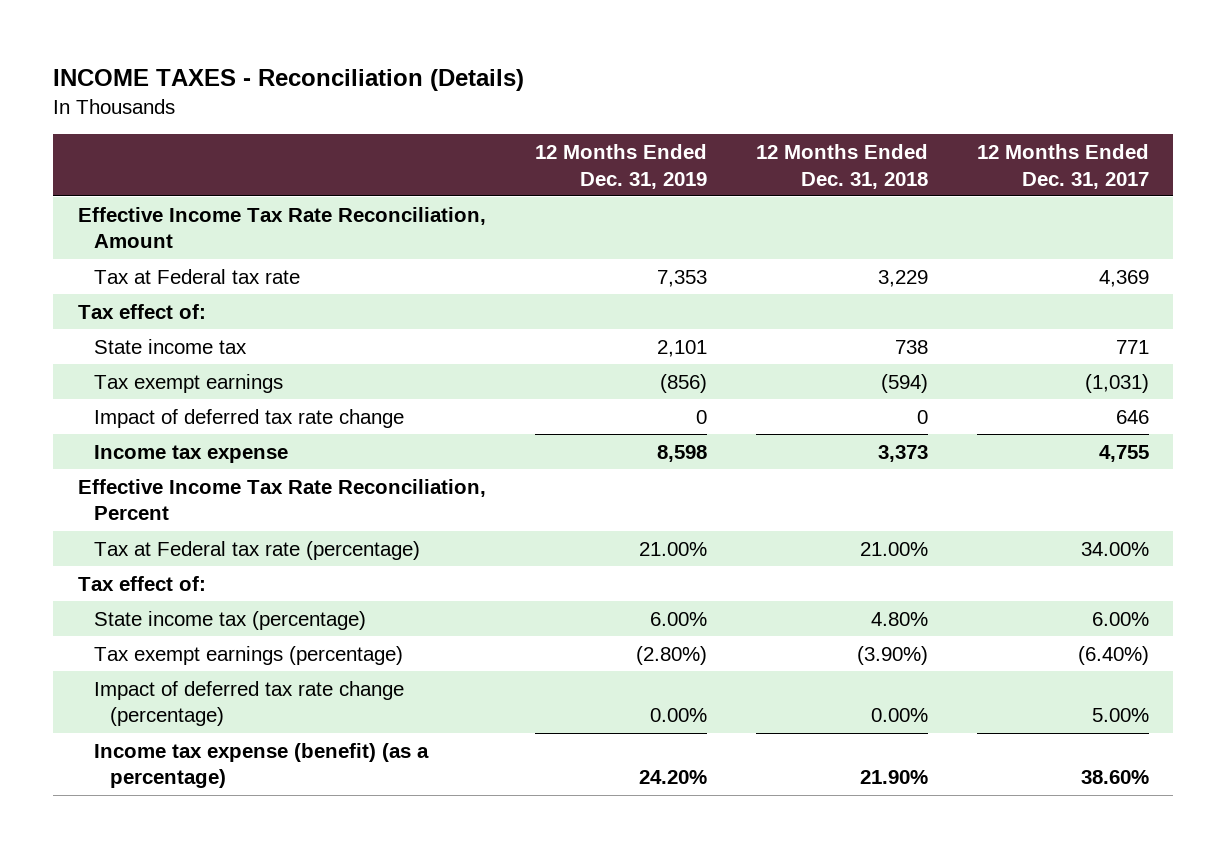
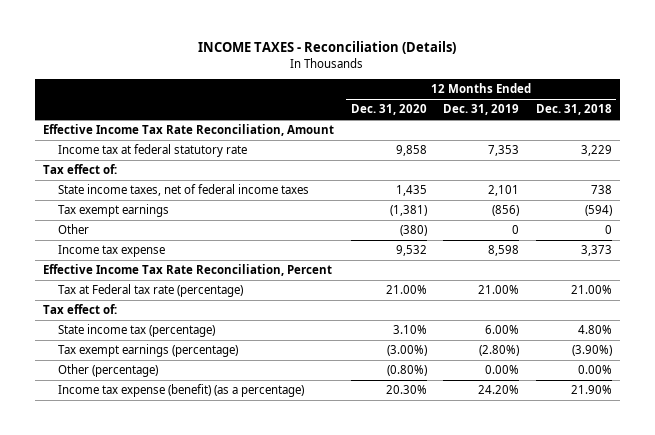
- | 12 Months Ended Dec. 31, 2019 | 12 Months Ended Dec. 31, 2018 | 12 Months Ended Dec. 31, 2017
+ | 12 Months Ended Dec. 31, 2020 | 12 Months Ended Dec. 31, 2019 | 12 Months Ended Dec. 31, 2018
- Tax at Federal tax rate | 7,353 | 3,229 | 4,369
+ Income tax at federal statutory rate | 9,858 | 7,353 | 3,229
- State income tax | 2,101 | 738 | 771
+ State income taxes, net of federal income taxes | 1,435 | 2,101 | 738
- Impact of deferred tax rate change | 0 | 0 | 646
+ Other | (380) | 0 | 0
- Impact of deferred tax rate change (percentage) | 0.00% | 0.00% | 5.00%
+ Other (percentage) | (0.80%) | 0.00% | 0.00%

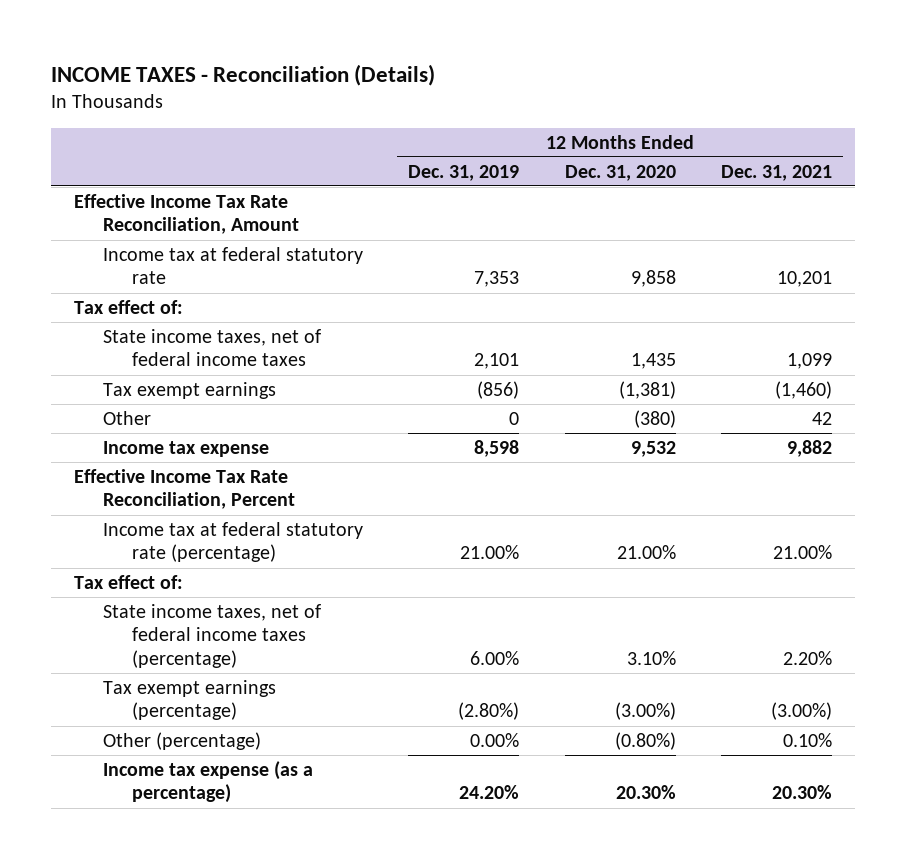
- | 12 Months Ended Dec. 31, 2020 | 12 Months Ended Dec. 31, 2019 | 12 Months Ended Dec. 31, 2018
+ | 12 Months Ended Dec. 31, 2019 | 12 Months Ended Dec. 31, 2020 | 12 Months Ended Dec. 31, 2021
- Tax at Federal tax rate (percentage) | 21.00% | 21.00% | 21.00%
+ Income tax at federal statutory rate (percentage) | 21.00% | 21.00% | 21.00%
- State income tax (percentage) | 3.10% | 6.00% | 4.80%
+ State income taxes, net of federal income taxes (percentage) | 6.00% | 3.10% | 2.20%
- Income tax expense (benefit) (as a percentage) | 20.30% | 24.20% | 21.90%
+ Income tax expense (as a percentage) | 24.20% | 20.30% | 20.30%

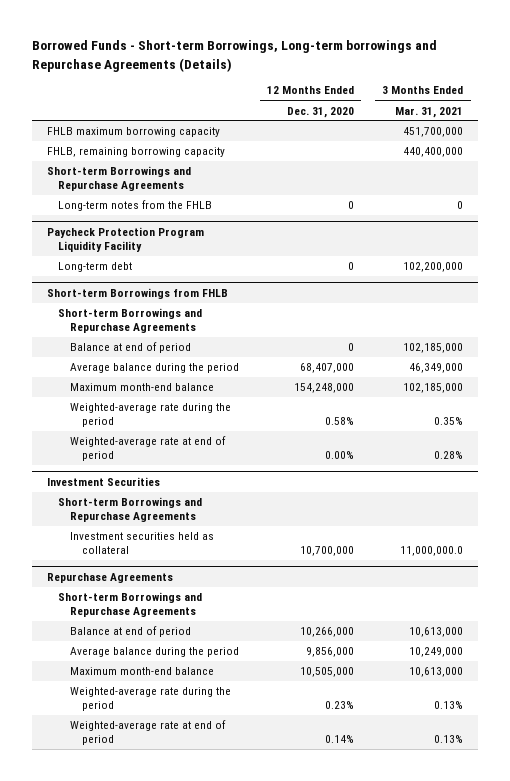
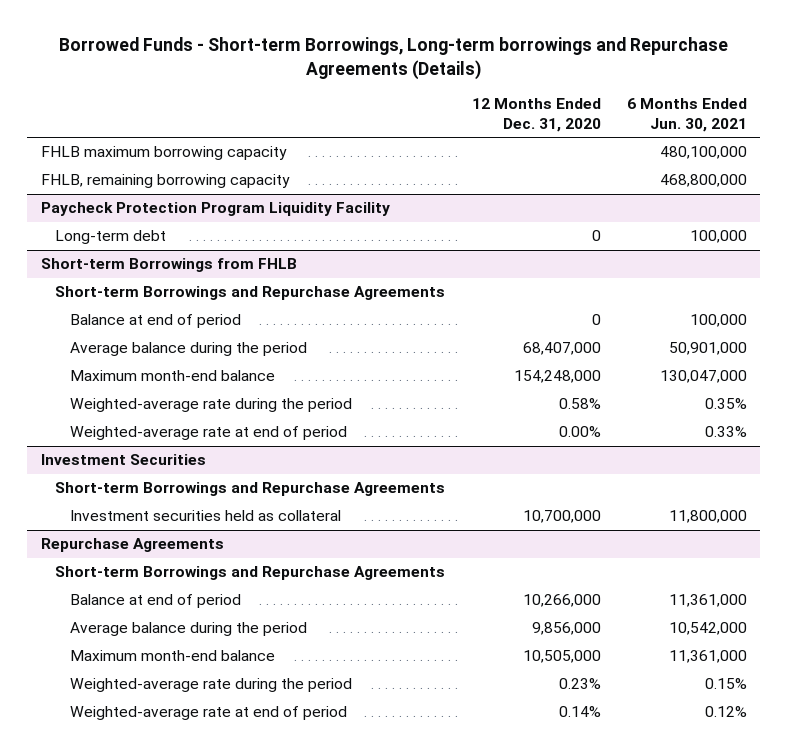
- | 12 Months Ended Dec. 31, 2020 | 3 Months Ended Mar. 31, 2021
+ | 12 Months Ended Dec. 31, 2020 | 6 Months Ended Jun. 30, 2021
- Short-term Borrowings and Repurchase Agreements
- Long-term notes from the FHLB | 0 | 0

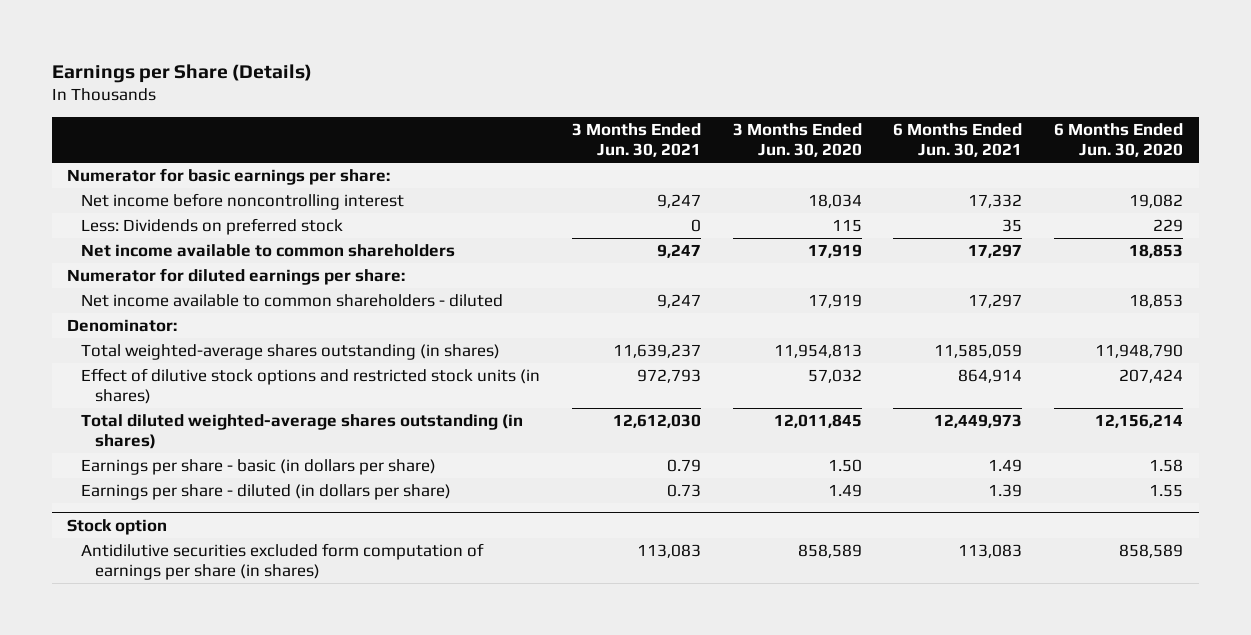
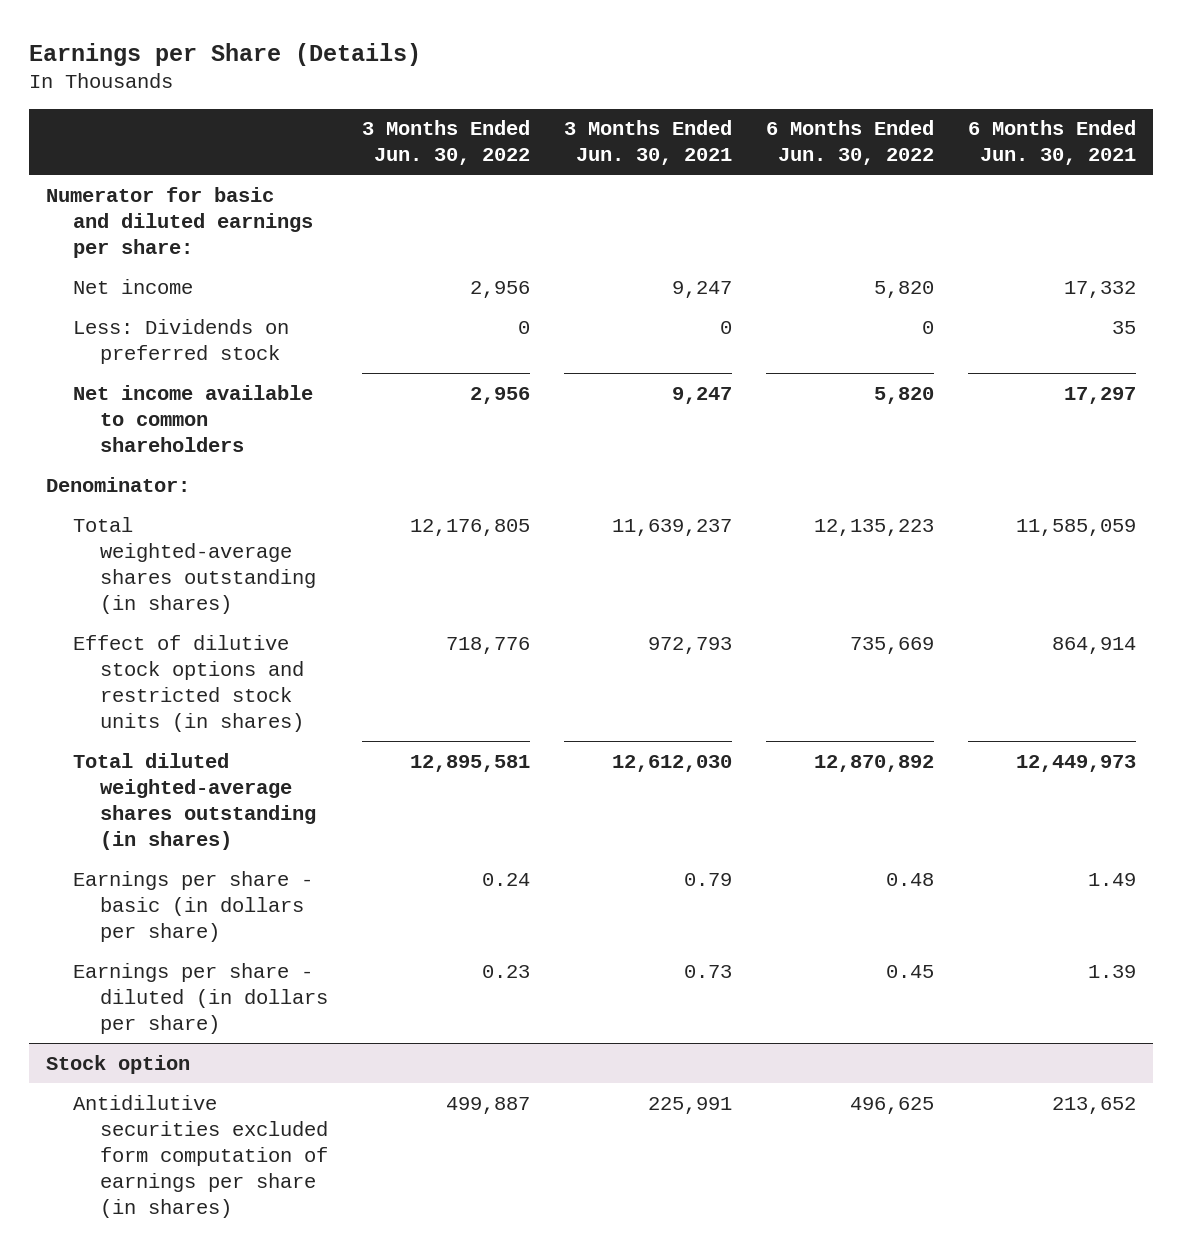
- | 3 Months Ended Jun. 30, 2021 | 3 Months Ended Jun. 30, 2020 | 6 Months Ended Jun. 30, 2021 | 6 Months Ended Jun. 30, 2020
+ | 3 Months Ended Jun. 30, 2022 | 3 Months Ended Jun. 30, 2021 | 6 Months Ended Jun. 30, 2022 | 6 Months Ended Jun. 30, 2021
- Numerator for basic earnings per share:
- Net income before noncontrolling interest | 9,247 | 18,034 | 17,332 | 19,082
+ Numerator for basic and diluted earnings per share:
+ Net income | 2,956 | 9,247 | 5,820 | 17,332
- Numerator for diluted earnings per share:
- Net income available to common shareholders - diluted | 9,247 | 17,919 | 17,297 | 18,853
@ Stock option
- Antidilutive securities excluded form computation of earnings per share (in shares) | 113,083 | 858,589 | 113,083 | 858,589
+ Antidilutive securities excluded form computation of earnings per share (in shares) | 499,887 | 225,991 | 496,625 | 213,652

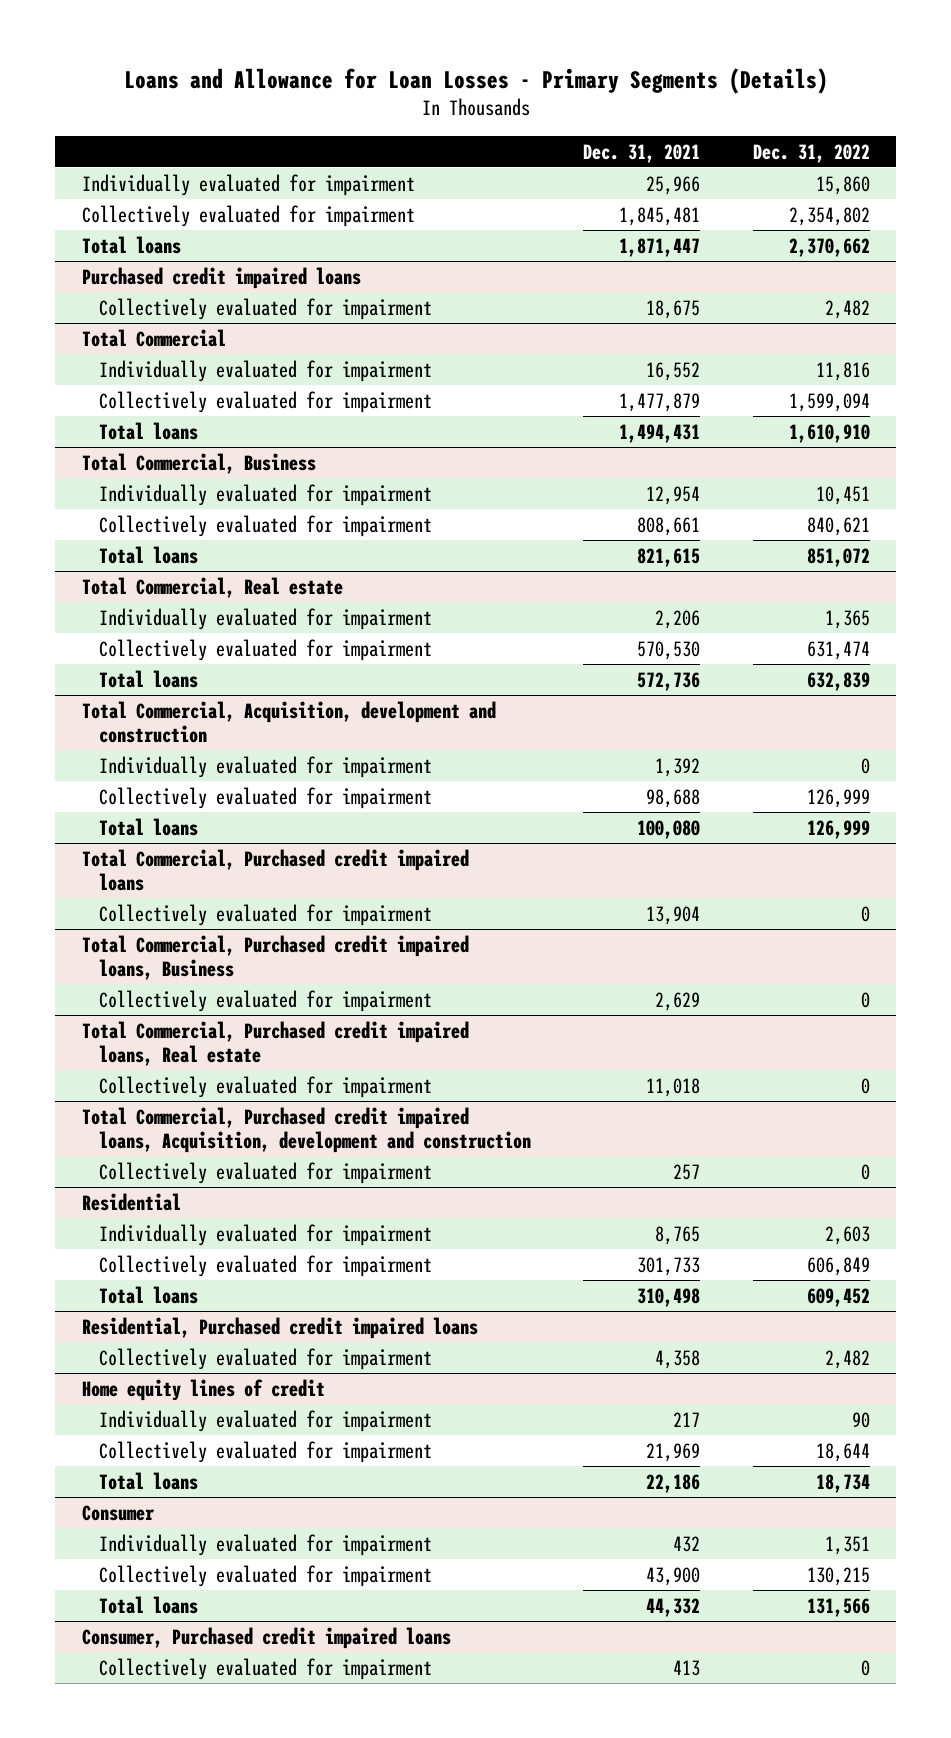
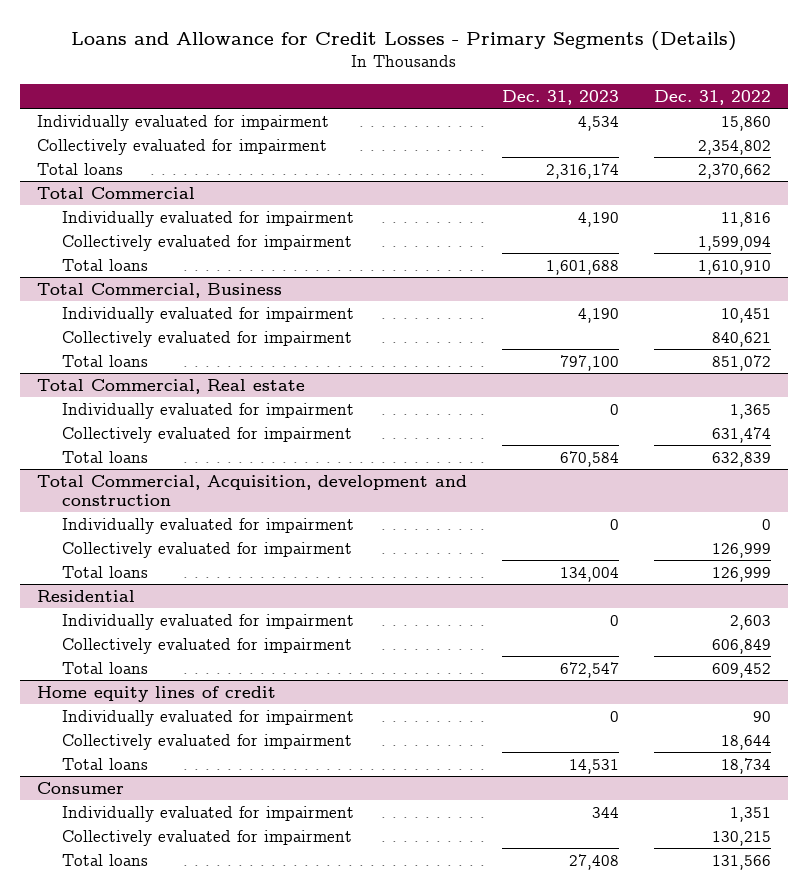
- Loans and Allowance for Loan Losses - Primary Segments (Details)
+ Loans and Allowance for Credit Losses - Primary Segments (Details)
- | Dec. 31, 2021 | Dec. 31, 2022
+ | Dec. 31, 2023 | Dec. 31, 2022
- Purchased credit impaired loans
- Collectively evaluated for impairment | 18,675 | 2,482
- Total Commercial, Purchased credit impaired loans
- Collectively evaluated for impairment | 13,904 | 0
- Total Commercial, Purchased credit impaired loans, Business
- Collectively evaluated for impairment | 2,629 | 0
- Total Commercial, Purchased credit impaired loans, Real estate
- Collectively evaluated for impairment | 11,018 | 0
- Total Commercial, Purchased credit impaired loans, Acquisition, development and construction
- Collectively evaluated for impairment | 257 | 0
- Residential, Purchased credit impaired loans
- Collectively evaluated for impairment | 4,358 | 2,482
- Consumer, Purchased credit impaired loans
- Collectively evaluated for impairment | 413 | 0

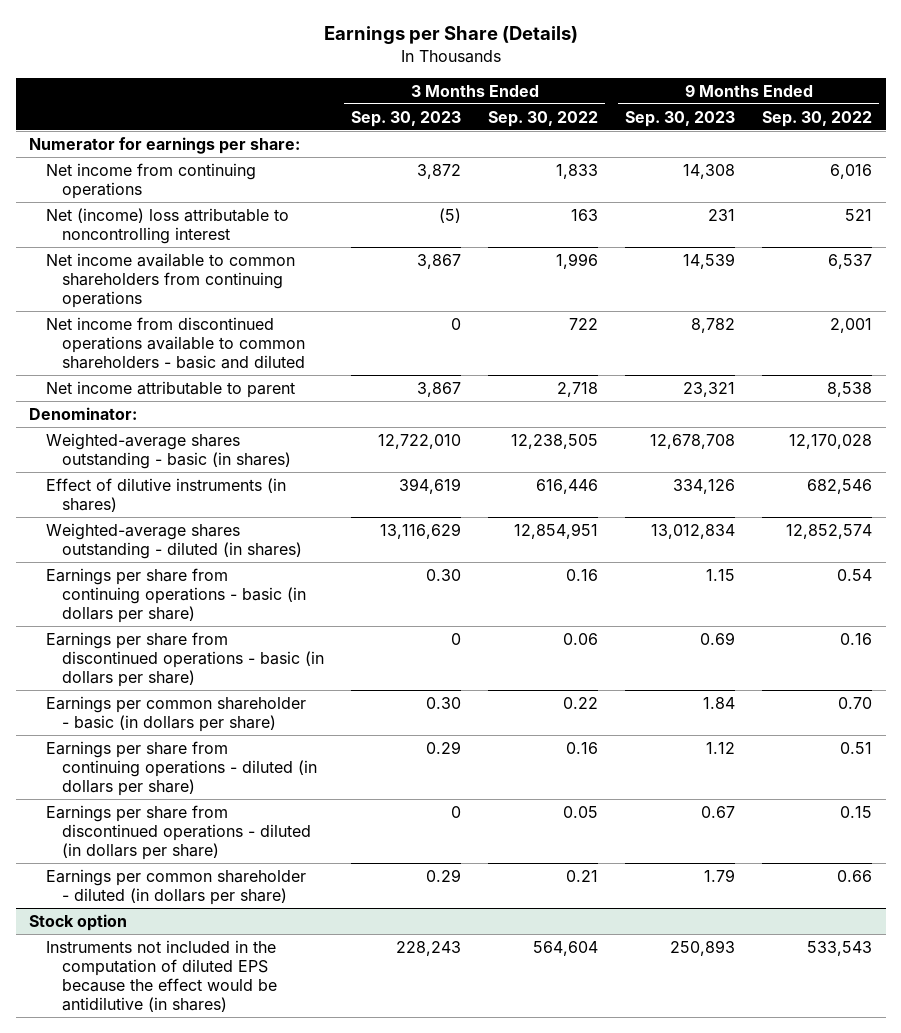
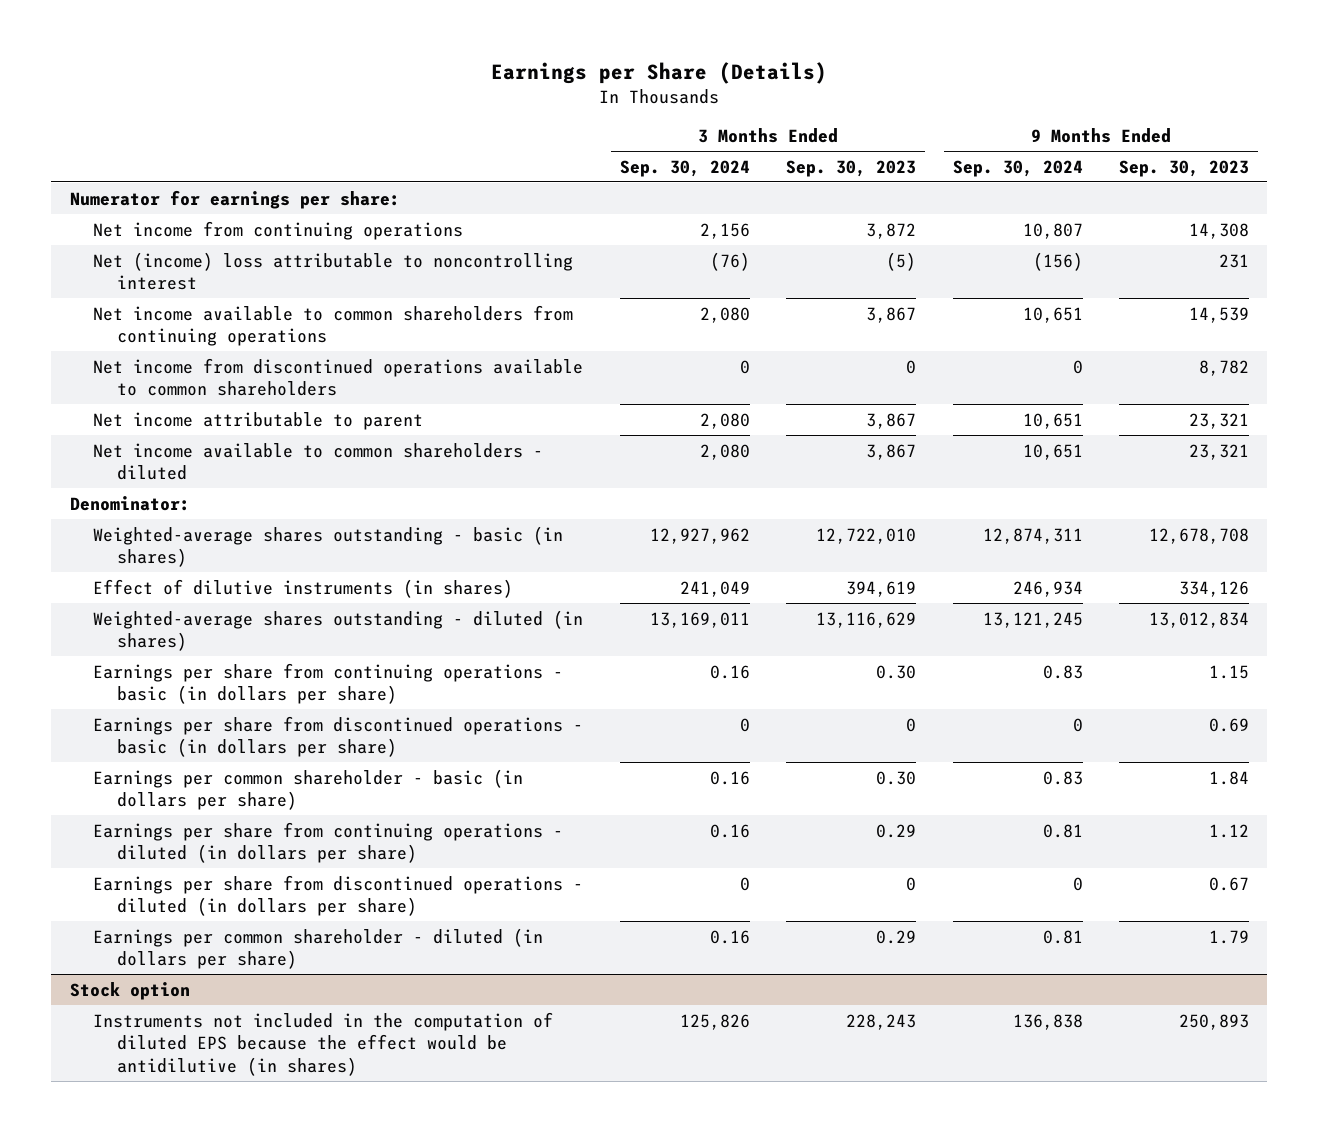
- | 3 Months Ended Sep. 30, 2023 | 3 Months Ended Sep. 30, 2022 | 9 Months Ended Sep. 30, 2023 | 9 Months Ended Sep. 30, 2022
+ | 3 Months Ended Sep. 30, 2024 | 3 Months Ended Sep. 30, 2023 | 9 Months Ended Sep. 30, 2024 | 9 Months Ended Sep. 30, 2023
- Net income from discontinued operations available to common shareholders - basic and diluted | 0 | 722 | 8,782 | 2,001
+ Net income from discontinued operations available to common shareholders | 0 | 0 | 0 | 8,782
+ Net income available to common shareholders - diluted | 2,080 | 3,867 | 10,651 | 23,321

